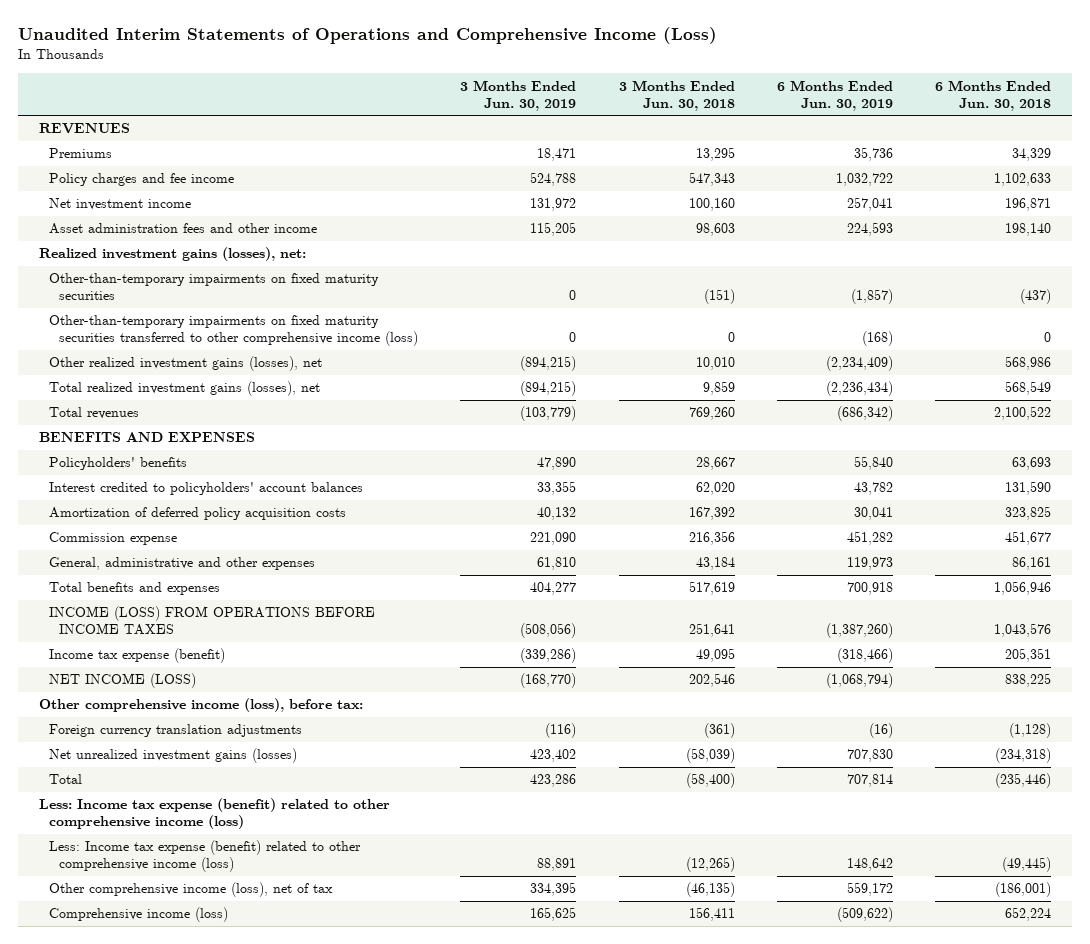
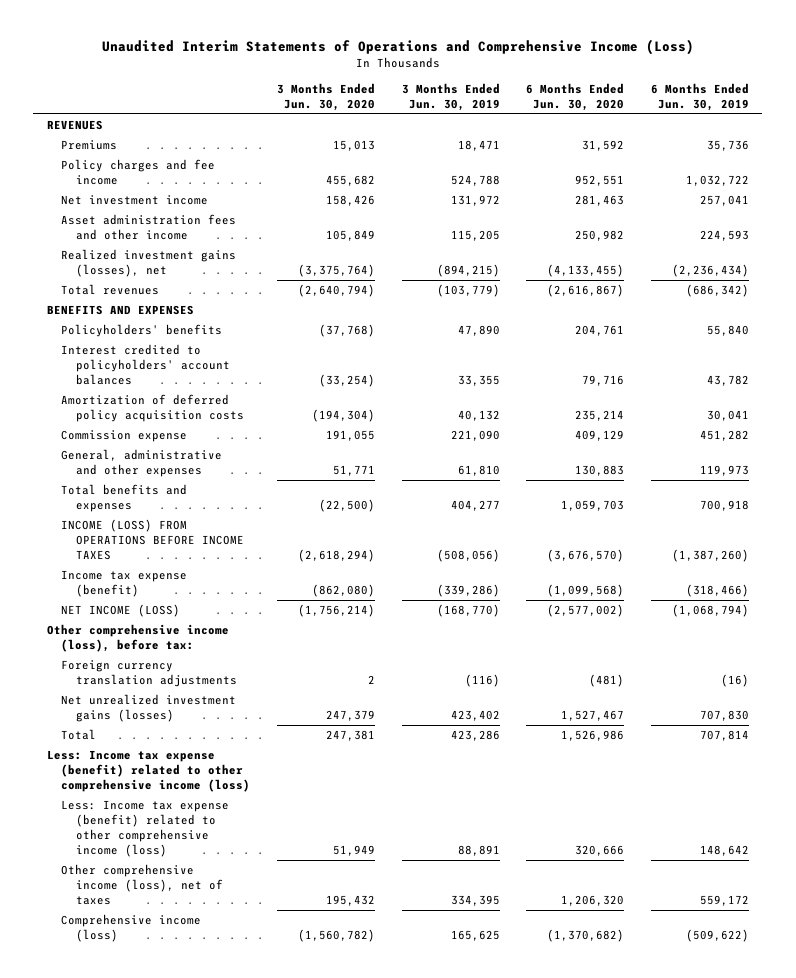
- | 3 Months Ended Jun. 30, 2019 | 3 Months Ended Jun. 30, 2018 | 6 Months Ended Jun. 30, 2019 | 6 Months Ended Jun. 30, 2018
+ | 3 Months Ended Jun. 30, 2020 | 3 Months Ended Jun. 30, 2019 | 6 Months Ended Jun. 30, 2020 | 6 Months Ended Jun. 30, 2019
- Realized investment gains (losses), net:
- Other-than-temporary impairments on fixed maturity securities | 0 | (151) | (1,857) | (437)
- Other-than-temporary impairments on fixed maturity securities transferred to other comprehensive income (loss) | 0 | 0 | (168) | 0
- Other realized investment gains (losses), net | (894,215) | 10,010 | (2,234,409) | 568,986
- Total realized investment gains (losses), net | (894,215) | 9,859 | (2,236,434) | 568,549
+ Realized investment gains (losses), net | (3,375,764) | (894,215) | (4,133,455) | (2,236,434)
- Other comprehensive income (loss), net of tax | 334,395 | (46,135) | 559,172 | (186,001)
+ Other comprehensive income (loss), net of taxes | 195,432 | 334,395 | 1,206,320 | 559,172

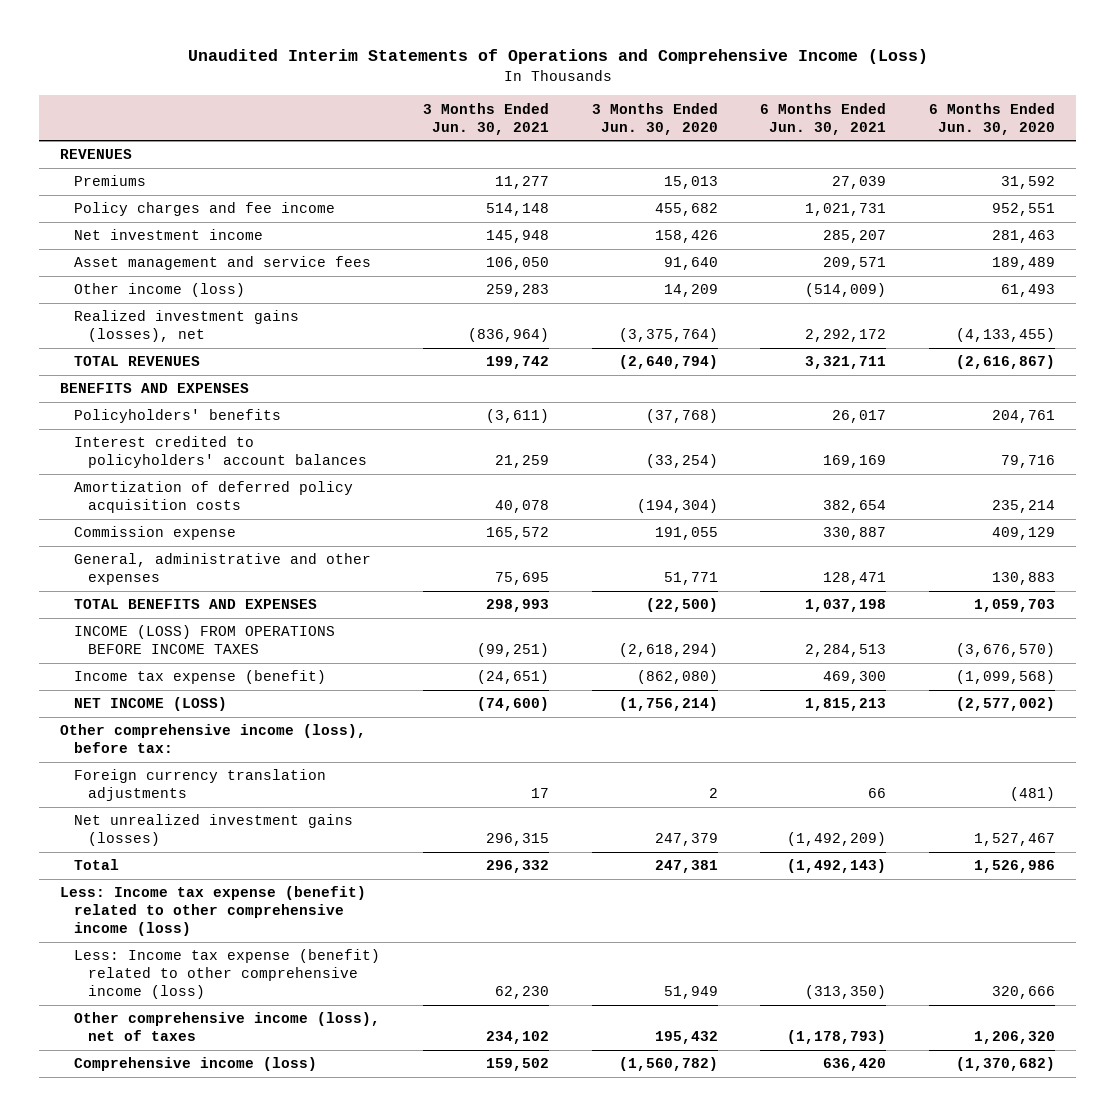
- | 3 Months Ended Jun. 30, 2020 | 3 Months Ended Jun. 30, 2019 | 6 Months Ended Jun. 30, 2020 | 6 Months Ended Jun. 30, 2019
+ | 3 Months Ended Jun. 30, 2021 | 3 Months Ended Jun. 30, 2020 | 6 Months Ended Jun. 30, 2021 | 6 Months Ended Jun. 30, 2020
- Asset administration fees and other income | 105,849 | 115,205 | 250,982 | 224,593
+ Asset management and service fees | 106,050 | 91,640 | 209,571 | 189,489
+ Other income (loss) | 259,283 | 14,209 | (514,009) | 61,493
- Total revenues | (2,640,794) | (103,779) | (2,616,867) | (686,342)
+ TOTAL REVENUES | 199,742 | (2,640,794) | 3,321,711 | (2,616,867)
- Total benefits and expenses | (22,500) | 404,277 | 1,059,703 | 700,918
+ TOTAL BENEFITS AND EXPENSES | 298,993 | (22,500) | 1,037,198 | 1,059,703

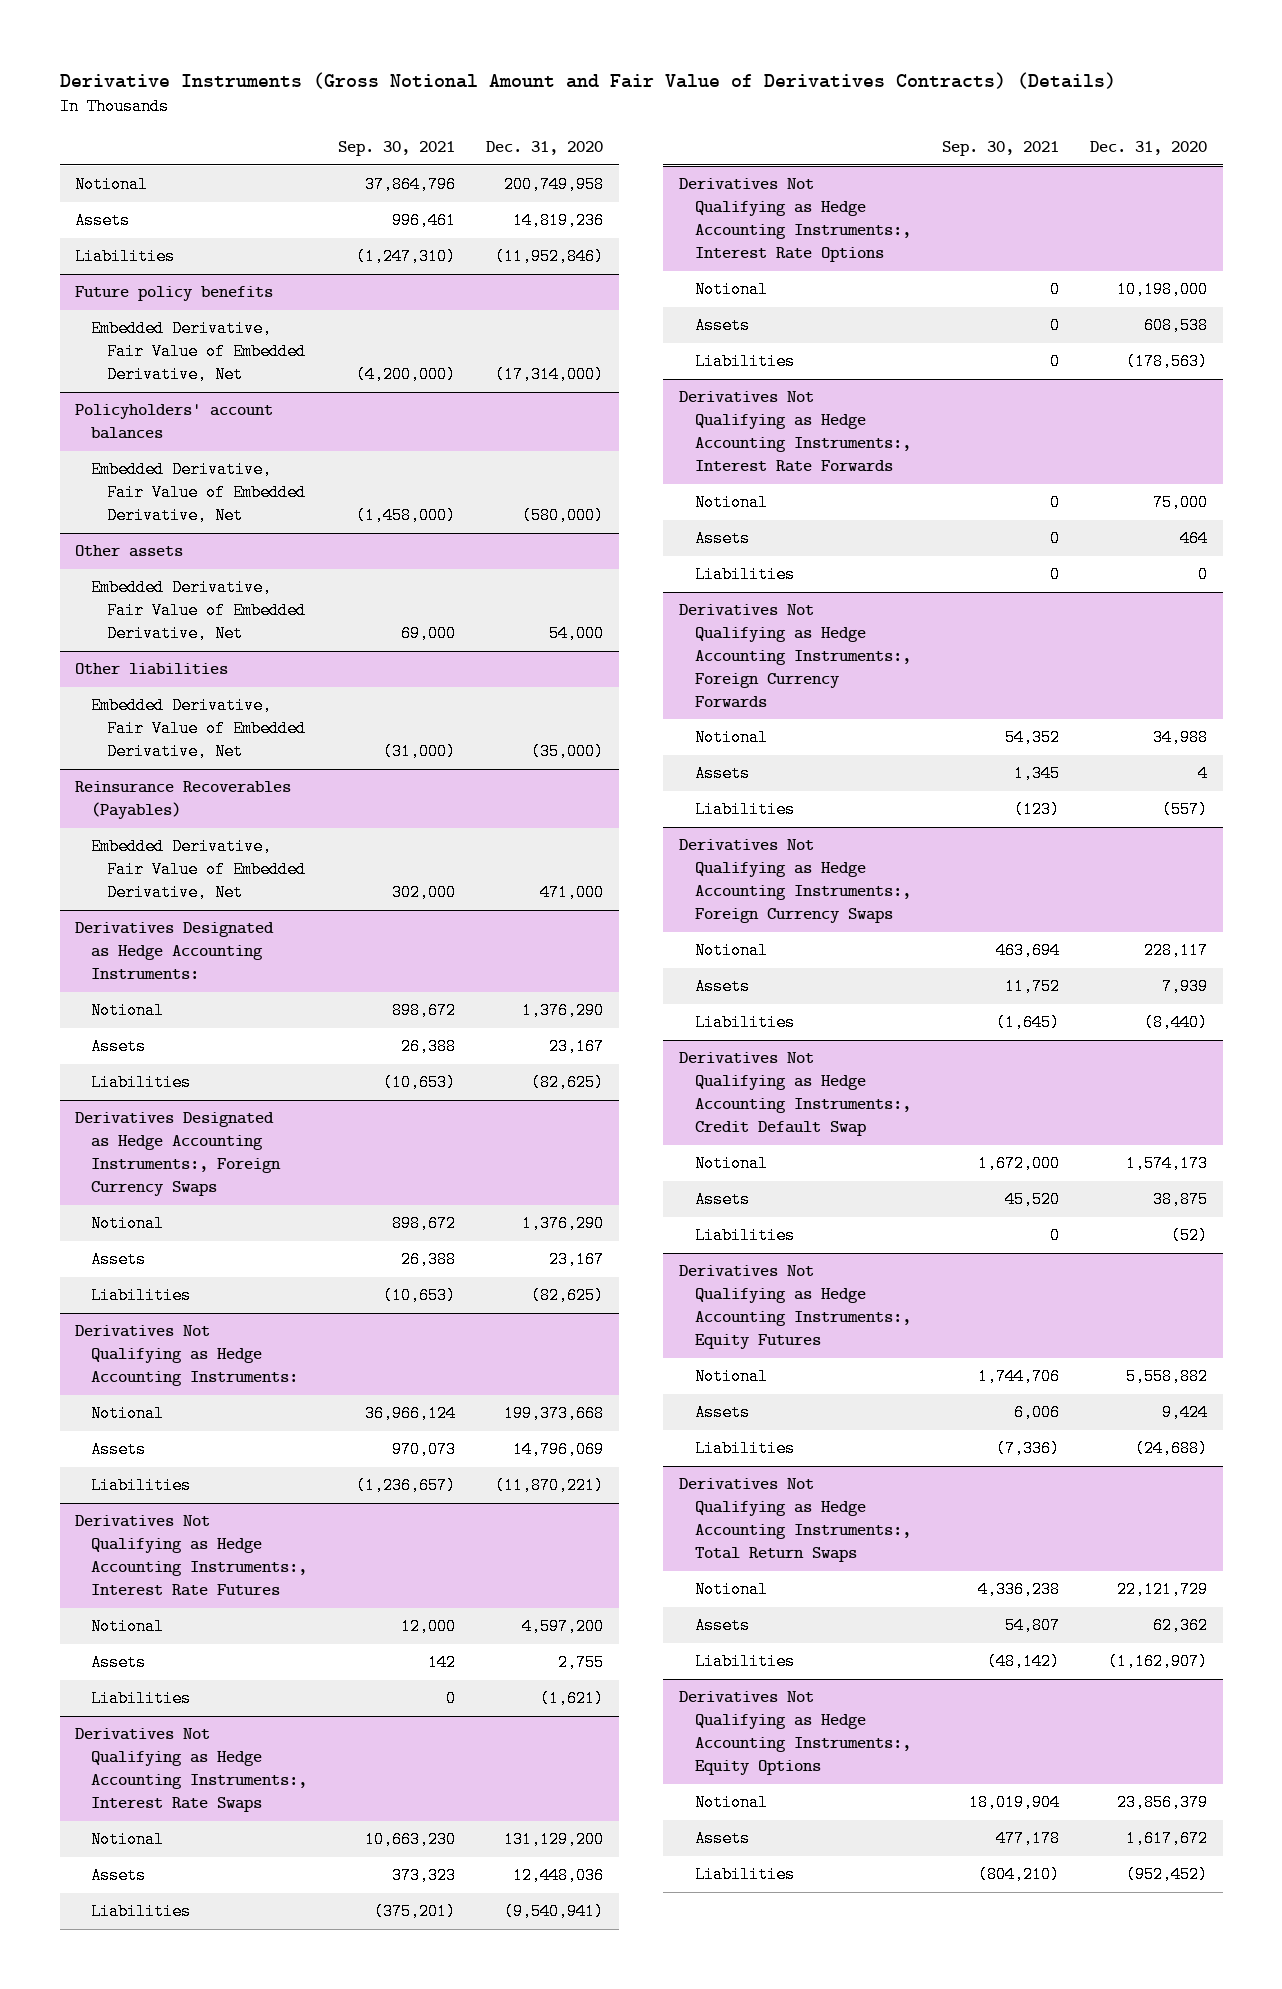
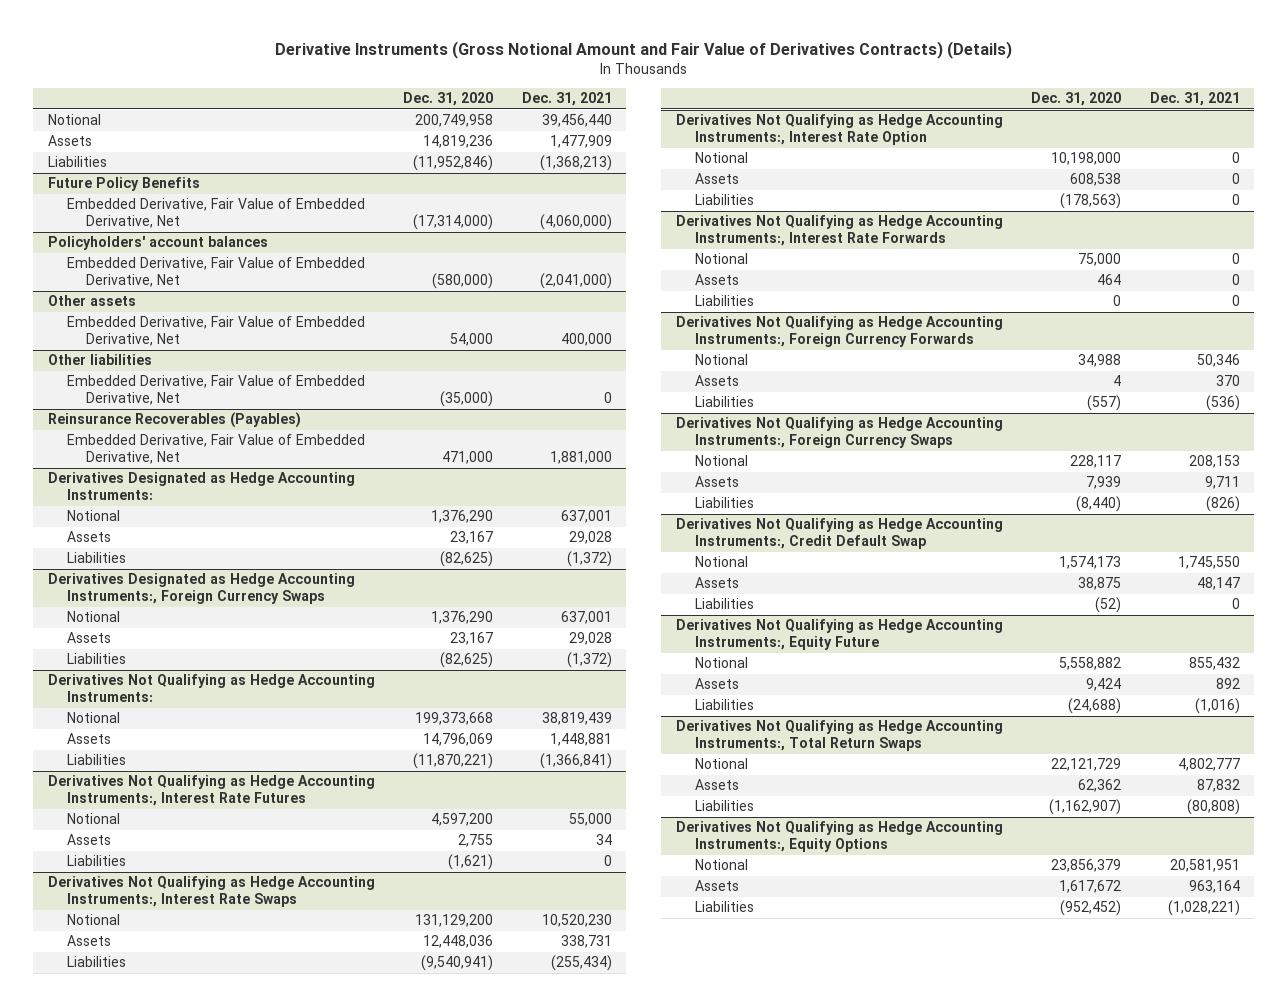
- | Sep. 30, 2021 | Dec. 31, 2020
+ | Dec. 31, 2020 | Dec. 31, 2021
- Future policy benefits
+ Future Policy Benefits
- Derivatives Not Qualifying as Hedge Accounting Instruments:, Interest Rate Options
+ Derivatives Not Qualifying as Hedge Accounting Instruments:, Interest Rate Option
- Derivatives Not Qualifying as Hedge Accounting Instruments:, Equity Futures
+ Derivatives Not Qualifying as Hedge Accounting Instruments:, Equity Future

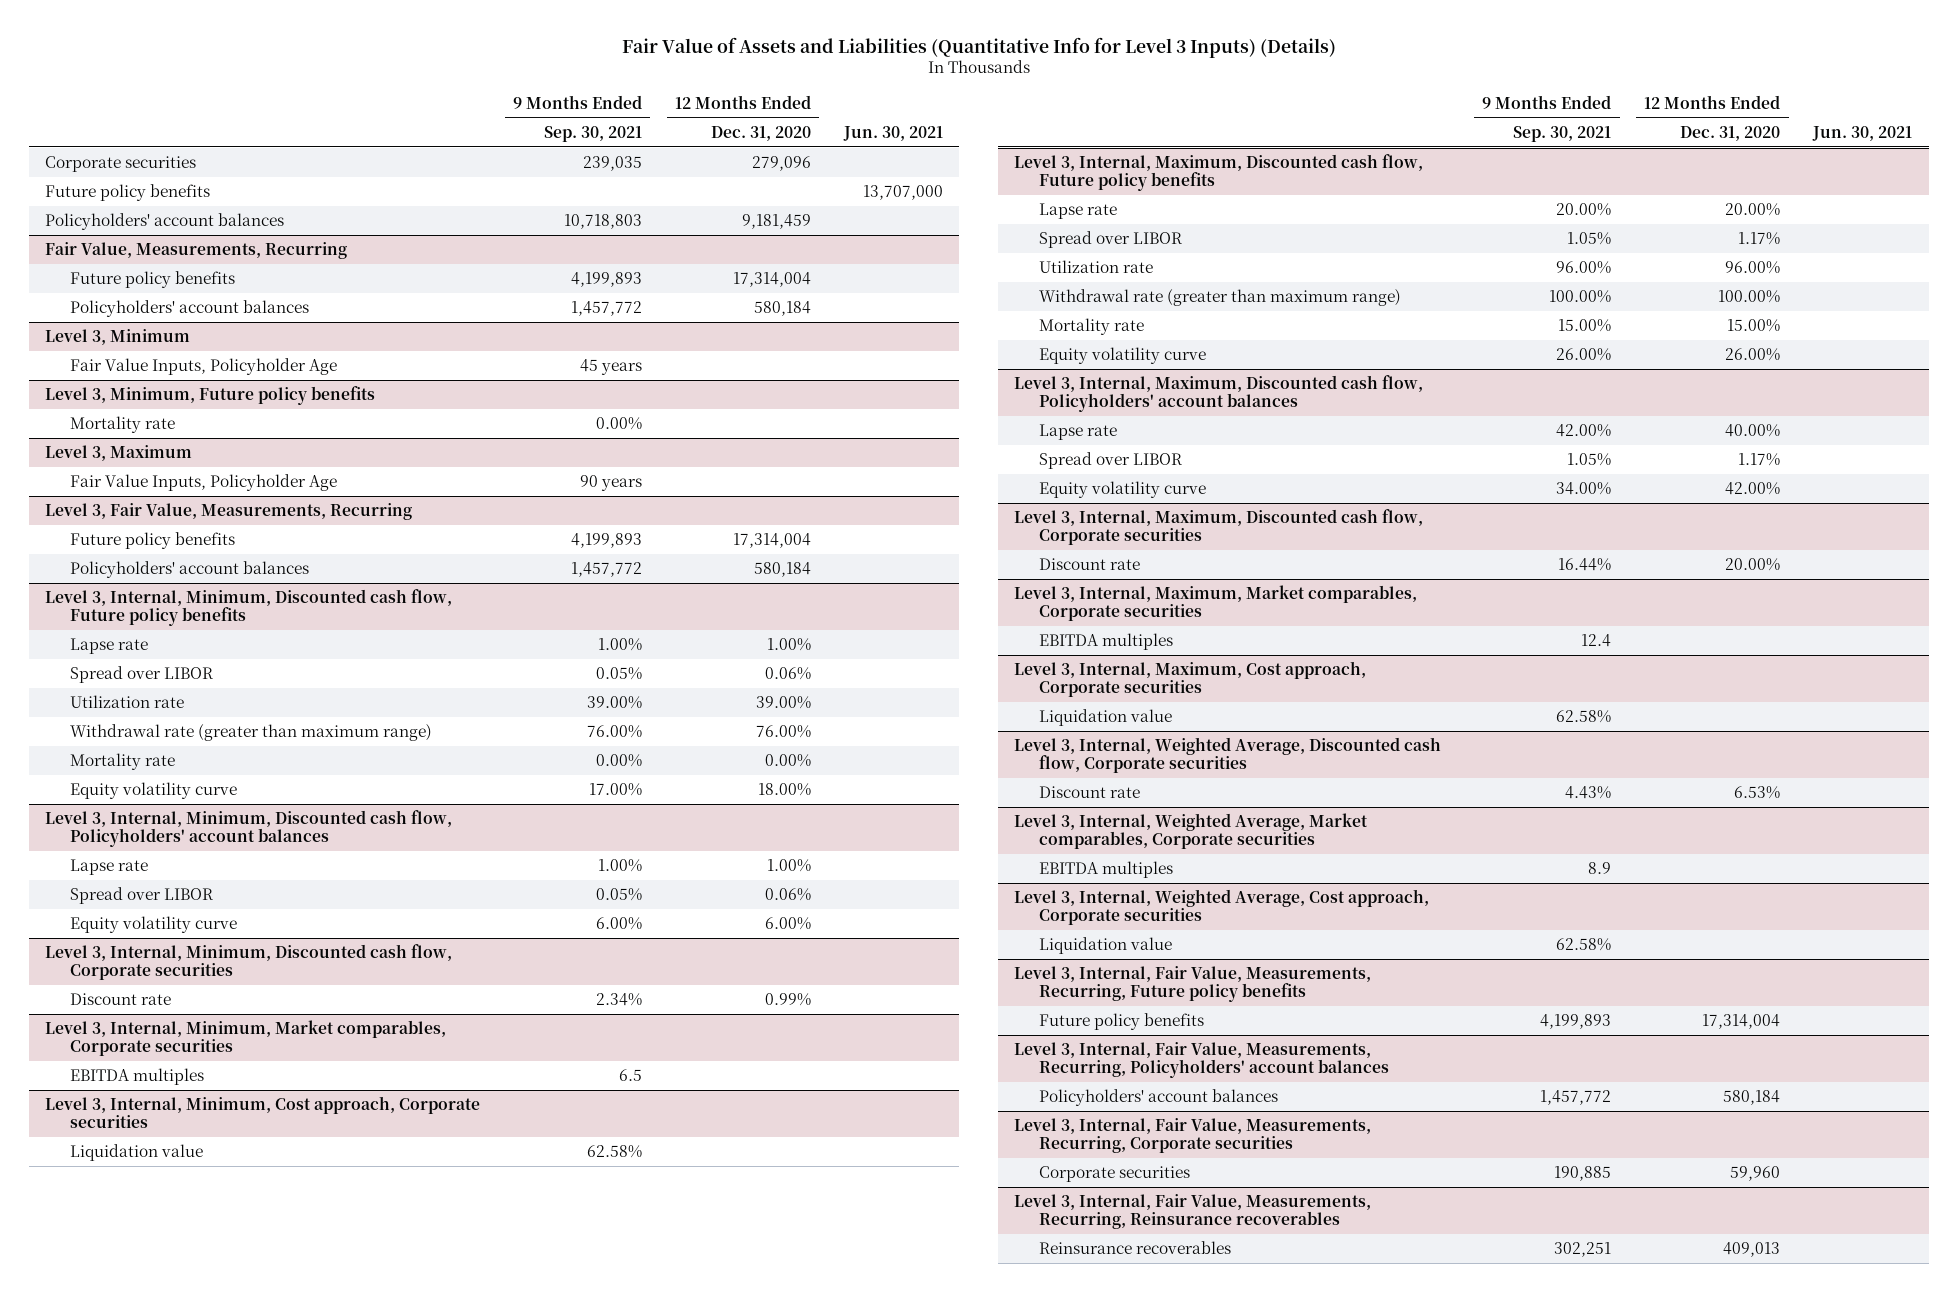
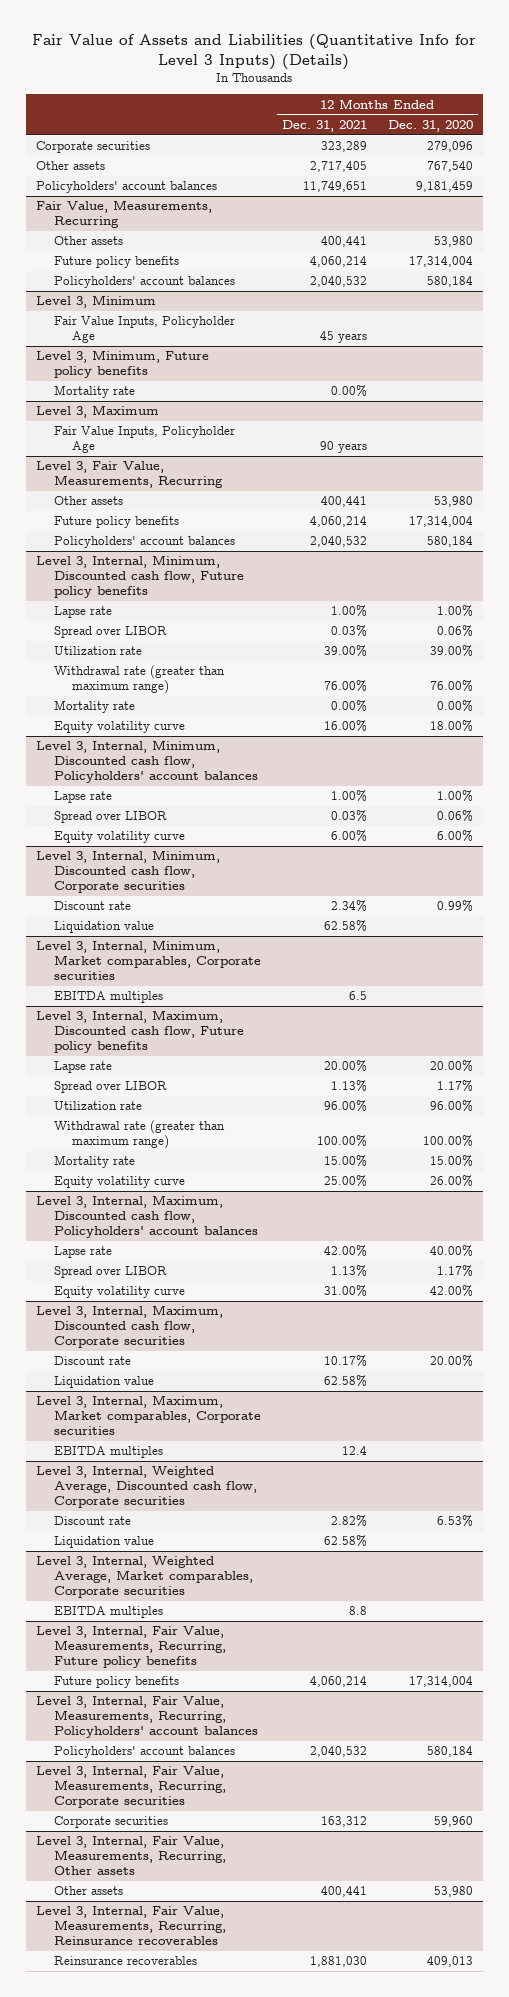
- | 9 Months Ended Sep. 30, 2021 | 12 Months Ended Dec. 31, 2020 | Jun. 30, 2021
+ | 12 Months Ended Dec. 31, 2021 | 12 Months Ended Dec. 31, 2020
- Future policy benefits | | | 13,707,000
+ Other assets | 2,717,405 | 767,540
@ Fair Value, Measurements, Recurring
+ Other assets | 400,441 | 53,980
@ Level 3, Fair Value, Measurements, Recurring
+ Other assets | 400,441 | 53,980
@ Level 3, Internal, Minimum, Discounted cash flow, Corporate securities
+ Liquidation value | 62.58% |
- Level 3, Internal, Minimum, Cost approach, Corporate securities
- Liquidation value | 62.58% | |
@ Level 3, Internal, Maximum, Discounted cash flow, Corporate securities
+ Liquidation value | 62.58% |
- Level 3, Internal, Maximum, Cost approach, Corporate securities
- Liquidation value | 62.58% | |
@ Level 3, Internal, Weighted Average, Discounted cash flow, Corporate securities
+ Liquidation value | 62.58% |
- Level 3, Internal, Weighted Average, Cost approach, Corporate securities
- Liquidation value | 62.58% | |
+ Level 3, Internal, Fair Value, Measurements, Recurring, Other assets
+ Other assets | 400,441 | 53,980

